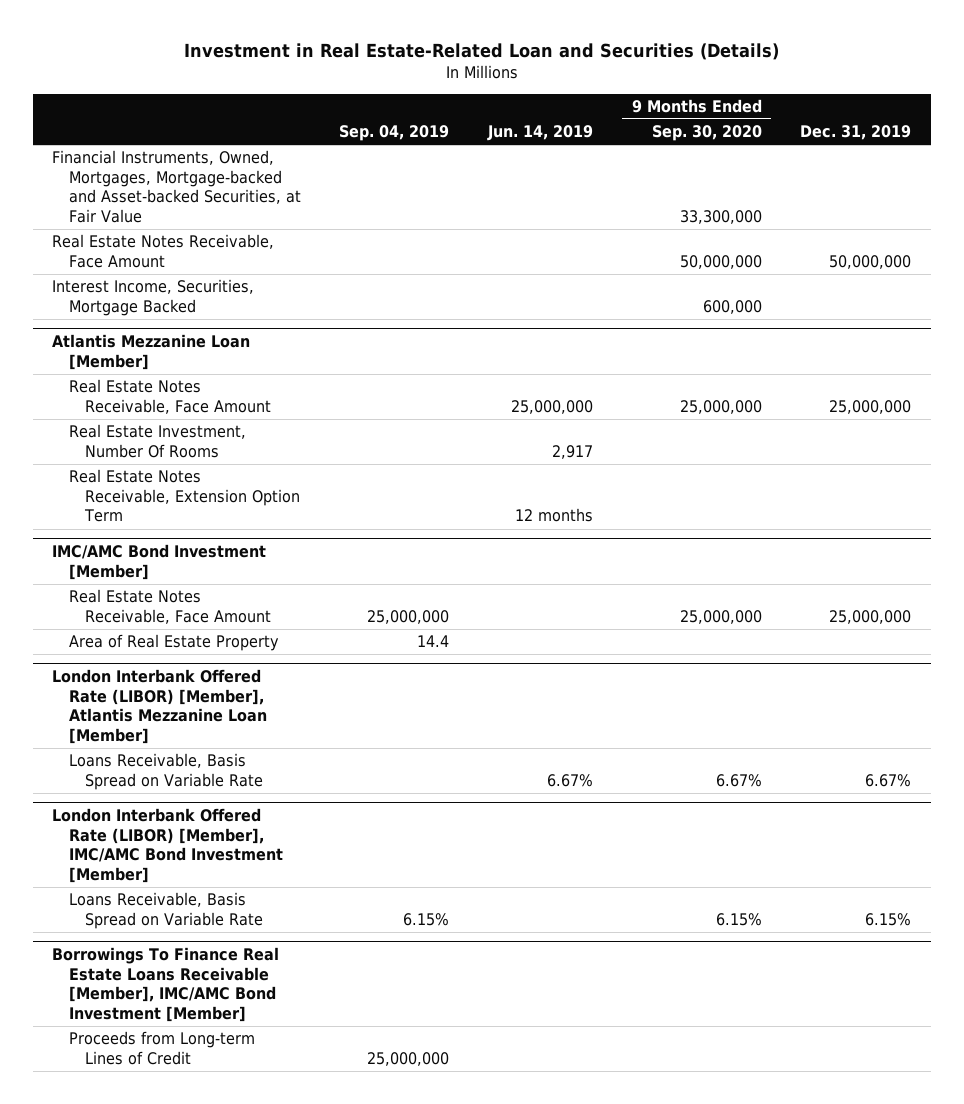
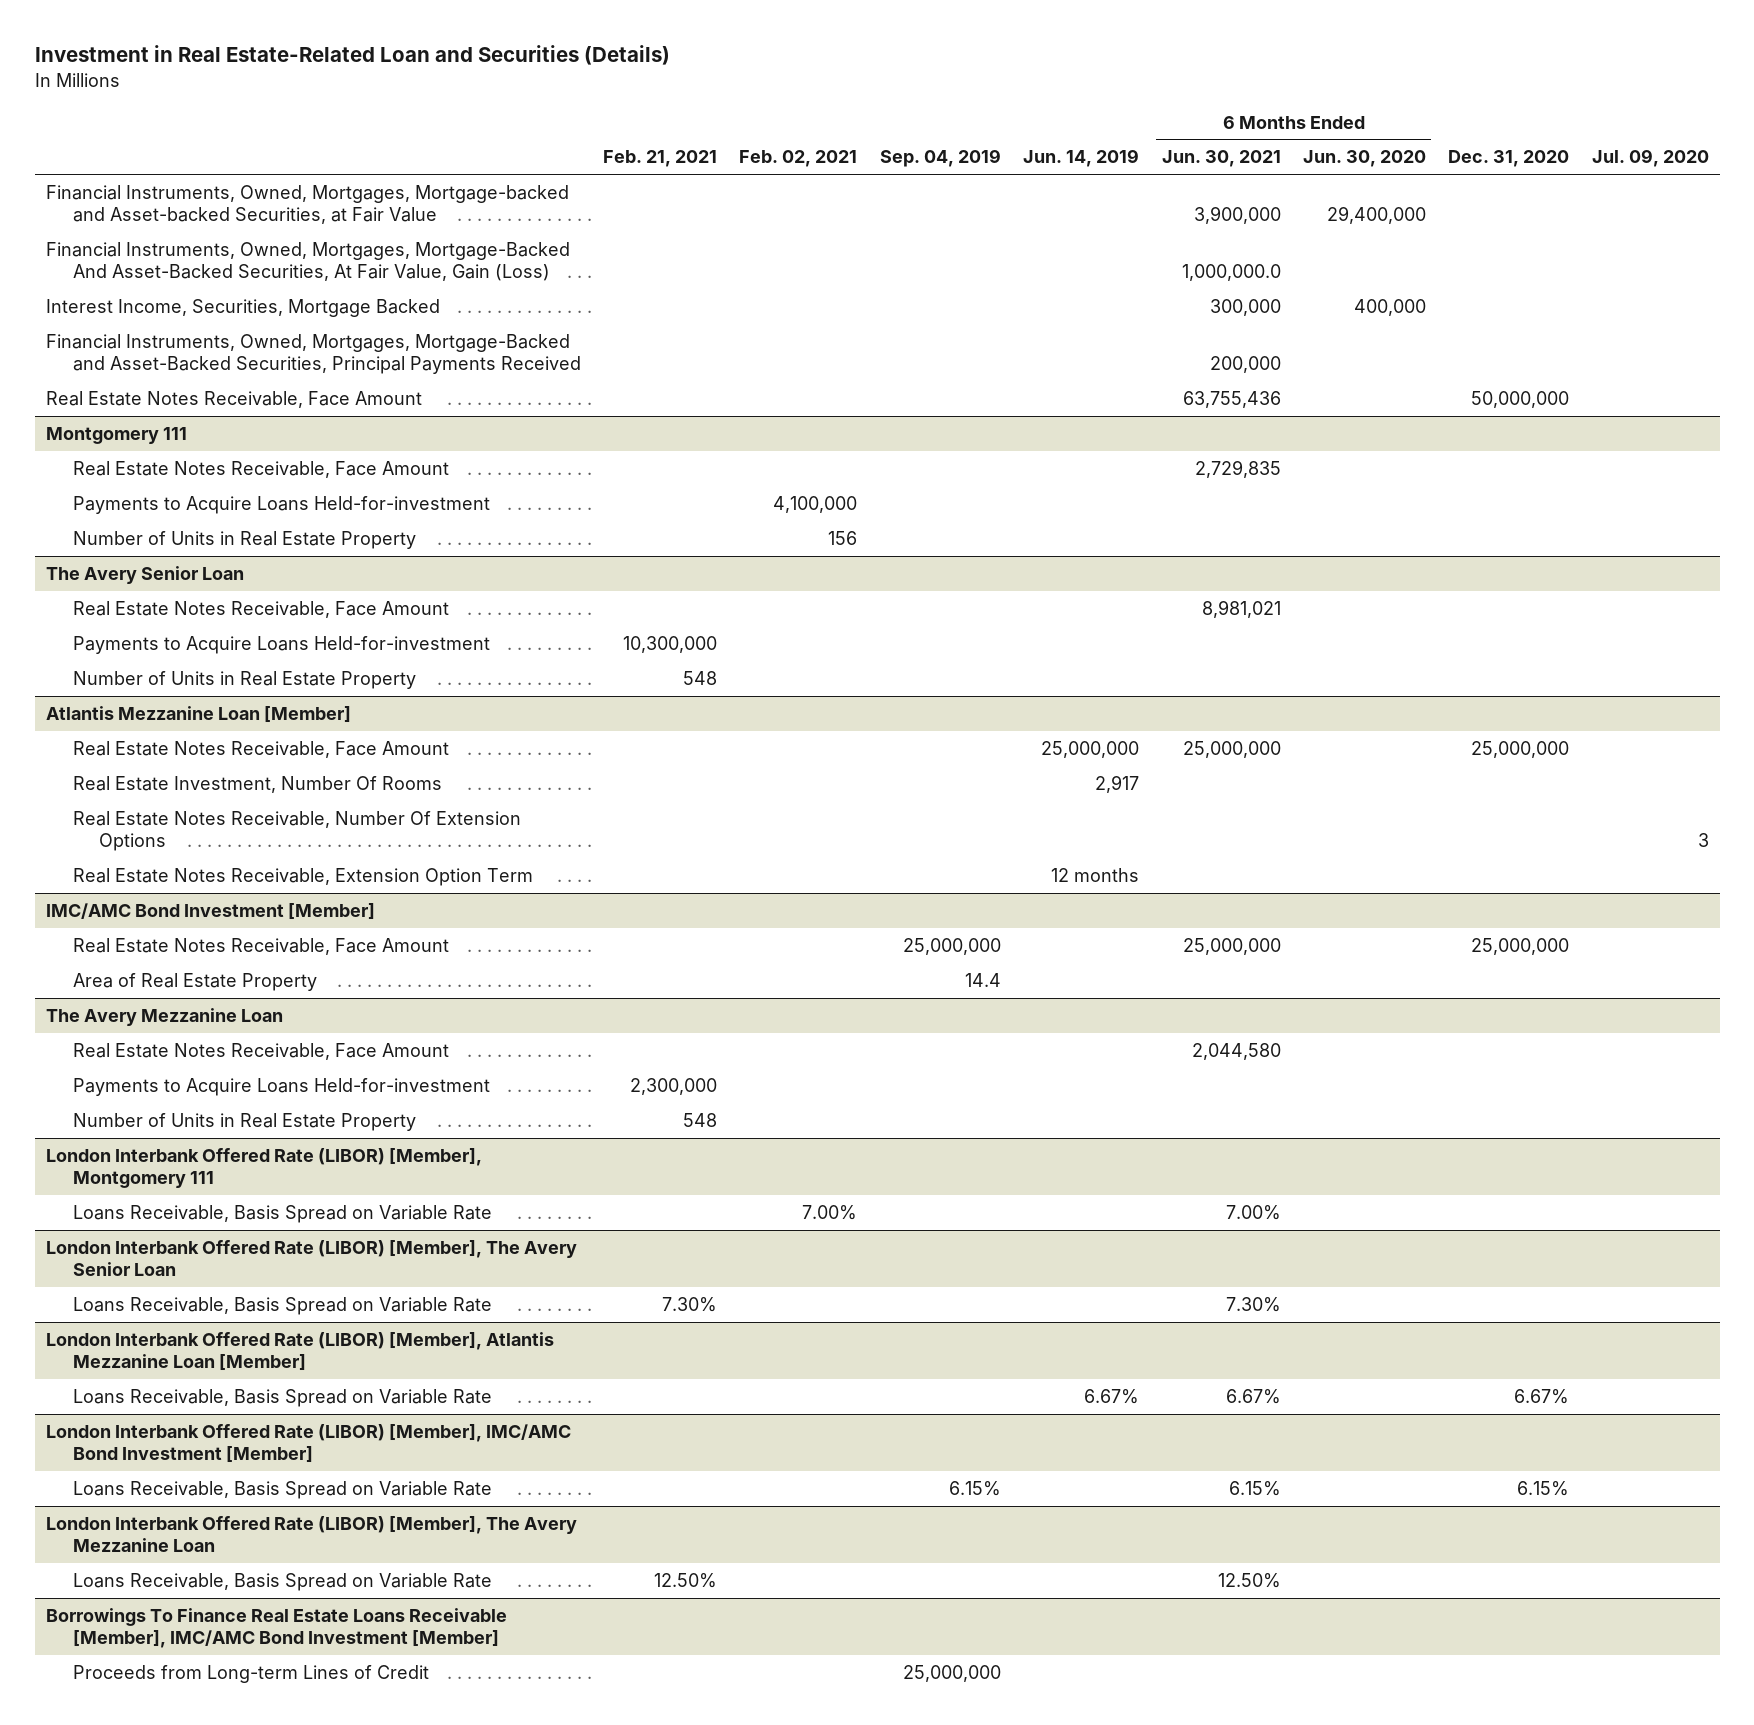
- | Sep. 04, 2019 | Jun. 14, 2019 | 9 Months Ended Sep. 30, 2020 | Dec. 31, 2019
+ | Feb. 21, 2021 | Feb. 02, 2021 | Sep. 04, 2019 | Jun. 14, 2019 | 6 Months Ended Jun. 30, 2021 | 6 Months Ended Jun. 30, 2020 | Dec. 31, 2020 | Jul. 09, 2020
+ Financial Instruments, Owned, Mortgages, Mortgage-Backed And Asset-Backed Securities, At Fair Value, Gain (Loss) | | | | | 1,000,000.0 | | |
+ Financial Instruments, Owned, Mortgages, Mortgage-Backed and Asset-Backed Securities, Principal Payments Received | | | | | 200,000 | | |
moved down: Real Estate Notes Receivable, Face Amount | | | | | 63,755,436 | | 50,000,000 |
+ Montgomery 111
+ Real Estate Notes Receivable, Face Amount | | | | | 2,729,835 | | |
+ Payments to Acquire Loans Held-for-investment | | 4,100,000 | | | | | |
+ Number of Units in Real Estate Property | | 156 | | | | | |
+ The Avery Senior Loan
+ Real Estate Notes Receivable, Face Amount | | | | | 8,981,021 | | |
+ Payments to Acquire Loans Held-for-investment | 10,300,000 | | | | | | |
+ Number of Units in Real Estate Property | 548 | | | | | | |
@ Atlantis Mezzanine Loan [Member]
+ Real Estate Notes Receivable, Number Of Extension Options | | | | | | | | 3
+ The Avery Mezzanine Loan
+ Real Estate Notes Receivable, Face Amount | | | | | 2,044,580 | | |
+ Payments to Acquire Loans Held-for-investment | 2,300,000 | | | | | | |
+ Number of Units in Real Estate Property | 548 | | | | | | |
+ London Interbank Offered Rate (LIBOR) [Member], Montgomery 111
+ Loans Receivable, Basis Spread on Variable Rate | | 7.00% | | | 7.00% | | |
+ London Interbank Offered Rate (LIBOR) [Member], The Avery Senior Loan
+ Loans Receivable, Basis Spread on Variable Rate | 7.30% | | | | 7.30% | | |
+ London Interbank Offered Rate (LIBOR) [Member], The Avery Mezzanine Loan
+ Loans Receivable, Basis Spread on Variable Rate | 12.50% | | | | 12.50% | | |

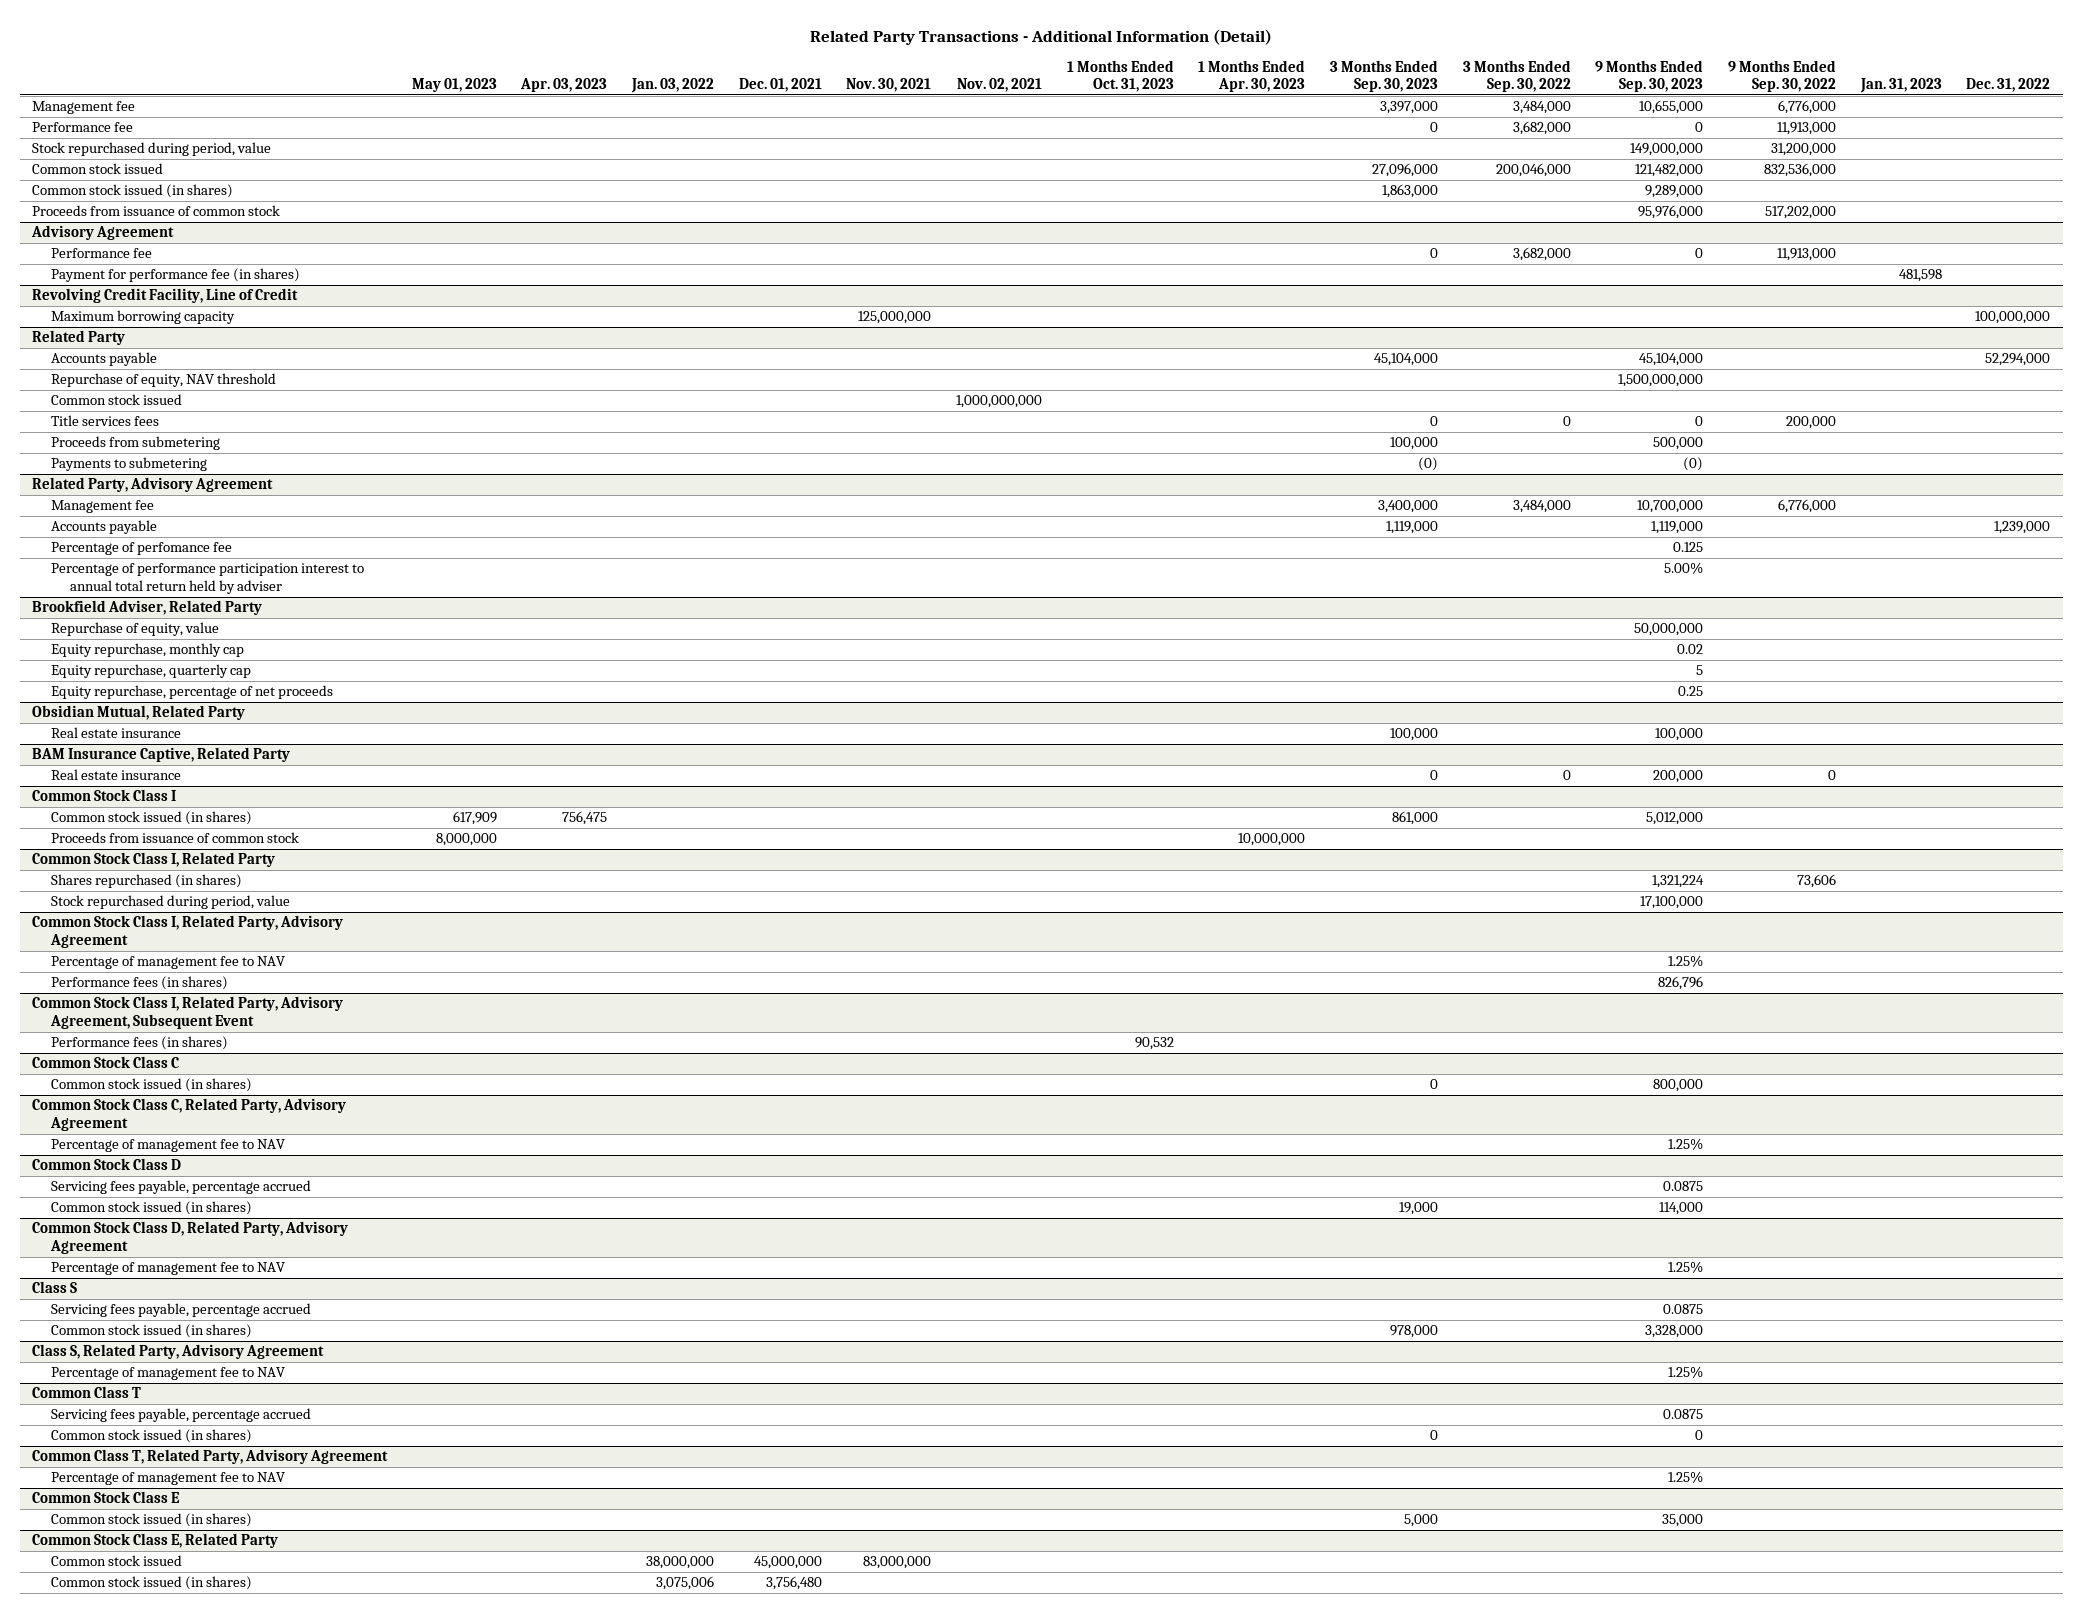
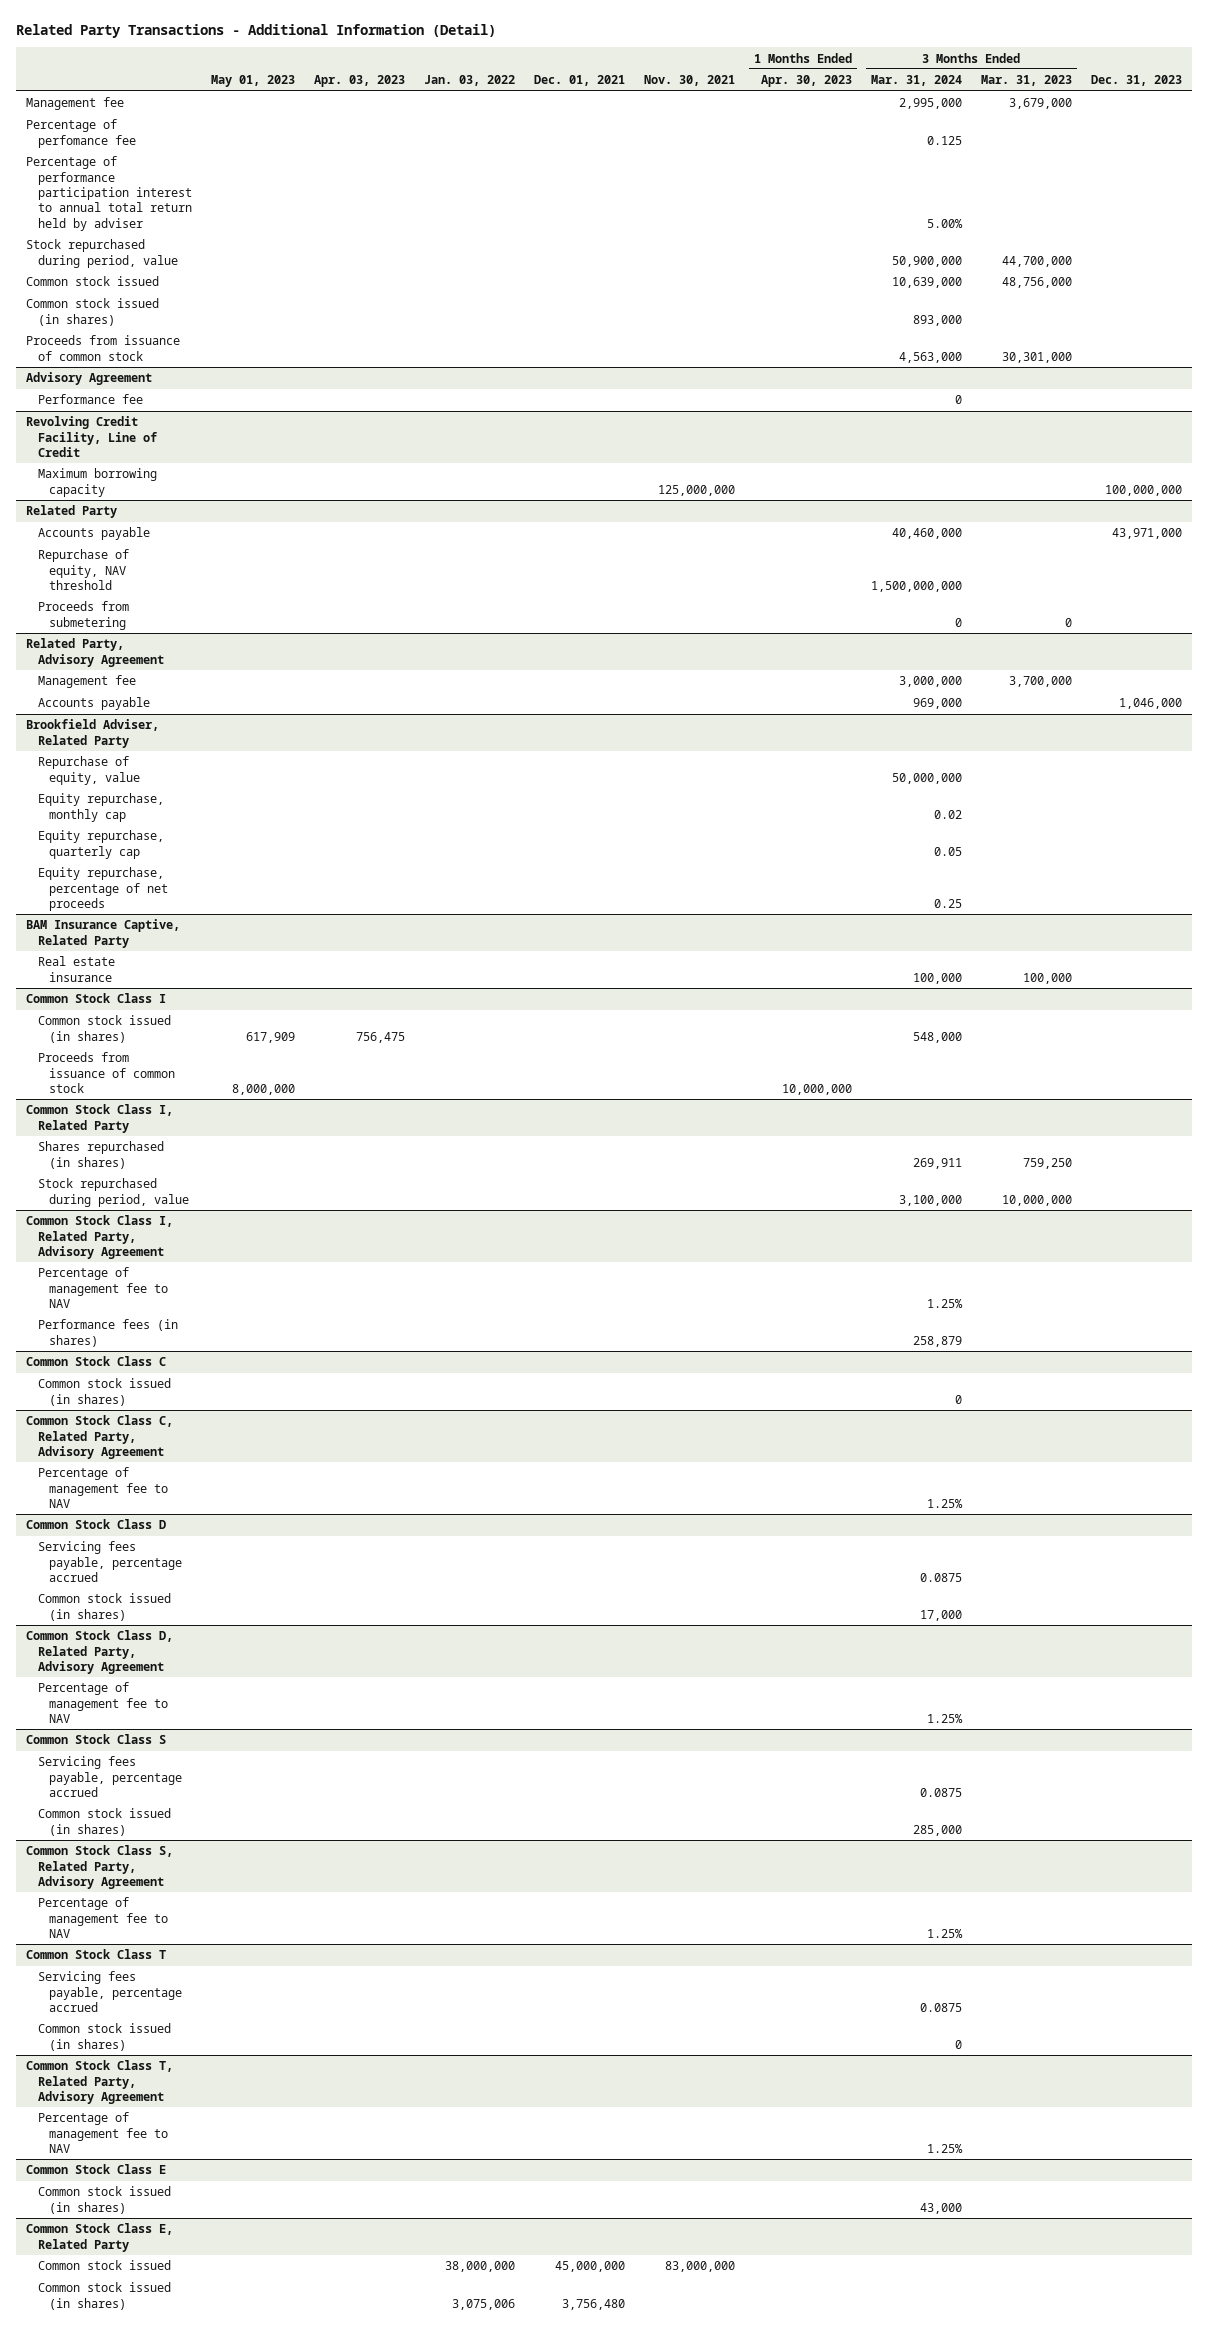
- | May 01, 2023 | Apr. 03, 2023 | Jan. 03, 2022 | Dec. 01, 2021 | Nov. 30, 2021 | Nov. 02, 2021 | 1 Months Ended Oct. 31, 2023 | 1 Months Ended Apr. 30, 2023 | 3 Months Ended Sep. 30, 2023 | 3 Months Ended Sep. 30, 2022 | 9 Months Ended Sep. 30, 2023 | 9 Months Ended Sep. 30, 2022 | Jan. 31, 2023 | Dec. 31, 2022
+ | May 01, 2023 | Apr. 03, 2023 | Jan. 03, 2022 | Dec. 01, 2021 | Nov. 30, 2021 | 1 Months Ended Apr. 30, 2023 | 3 Months Ended Mar. 31, 2024 | 3 Months Ended Mar. 31, 2023 | Dec. 31, 2023
- Performance fee | | | | | | | | | 0 | 3,682,000 | 0 | 11,913,000 | |
+ Percentage of perfomance fee | | | | | | | 0.125 | |
+ Percentage of performance participation interest to annual total return held by adviser | | | | | | | 5.00% | |
@ Advisory Agreement
- Payment for performance fee (in shares) | | | | | | | | | | | | | 481,598 |
@ Related Party
- Common stock issued | | | | | | 1,000,000,000 | | | | | | | |
- Title services fees | | | | | | | | | 0 | 0 | 0 | 200,000 | |
- Payments to submetering | | | | | | | | | (0) | | (0) | | |
@ Related Party, Advisory Agreement
- Percentage of perfomance fee | | | | | | | | | | | 0.125 | | |
- Percentage of performance participation interest to annual total return held by adviser | | | | | | | | | | | 5.00% | | |
- Obsidian Mutual, Related Party
- Real estate insurance | | | | | | | | | 100,000 | | 100,000 | | |
- Common Stock Class I, Related Party, Advisory Agreement, Subsequent Event
- Performance fees (in shares) | | | | | | | 90,532 | | | | | | |
- Class S
+ Common Stock Class S
- Class S, Related Party, Advisory Agreement
+ Common Stock Class S, Related Party, Advisory Agreement
- Common Class T
+ Common Stock Class T
- Common Class T, Related Party, Advisory Agreement
+ Common Stock Class T, Related Party, Advisory Agreement

